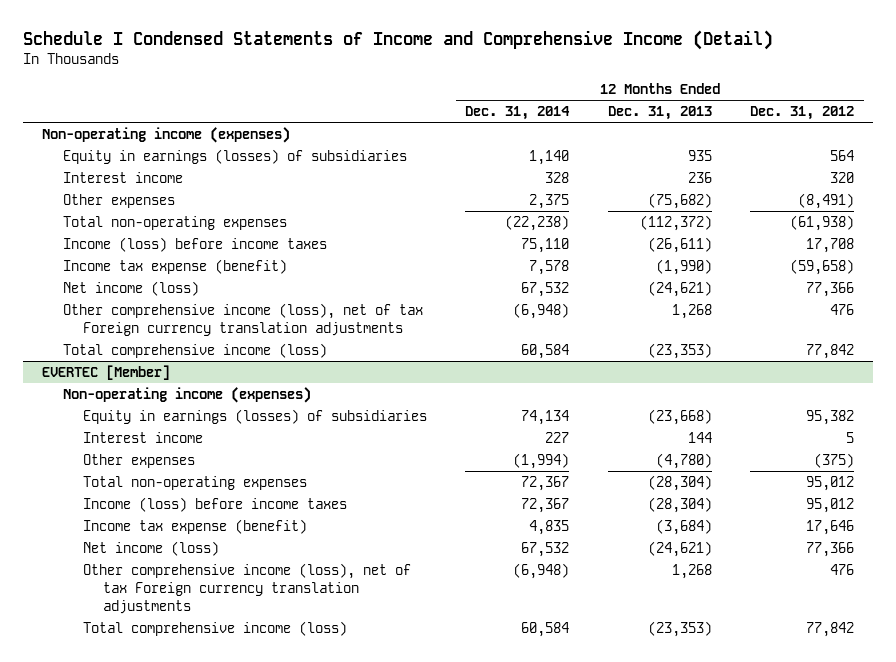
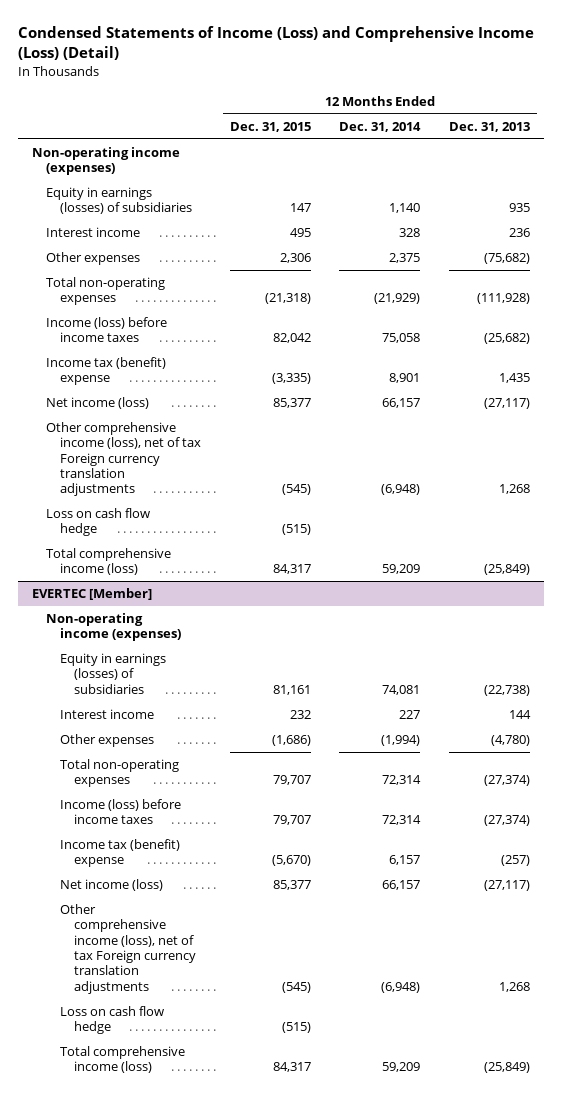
- Schedule I Condensed Statements of Income and Comprehensive Income (Detail)
+ Condensed Statements of Income (Loss) and Comprehensive Income (Loss) (Detail)
- | 12 Months Ended Dec. 31, 2014 | 12 Months Ended Dec. 31, 2013 | 12 Months Ended Dec. 31, 2012
+ | 12 Months Ended Dec. 31, 2015 | 12 Months Ended Dec. 31, 2014 | 12 Months Ended Dec. 31, 2013
- Total non-operating expenses | (22,238) | (112,372) | (61,938)
- Income (loss) before income taxes | 75,110 | (26,611) | 17,708
- Income tax expense (benefit) | 7,578 | (1,990) | (59,658)
- Net income (loss) | 67,532 | (24,621) | 77,366
+ Total non-operating expenses | (21,318) | (21,929) | (111,928)
+ Income (loss) before income taxes | 82,042 | 75,058 | (25,682)
+ Income tax (benefit) expense | (3,335) | 8,901 | 1,435
+ Net income (loss) | 85,377 | 66,157 | (27,117)
- Total comprehensive income (loss) | 60,584 | (23,353) | 77,842
+ Loss on cash flow hedge | (515) | |
+ Total comprehensive income (loss) | 84,317 | 59,209 | (25,849)
@ EVERTEC [Member]
- Equity in earnings (losses) of subsidiaries | 74,134 | (23,668) | 95,382
+ Equity in earnings (losses) of subsidiaries | 81,161 | 74,081 | (22,738)
- Total non-operating expenses | 72,367 | (28,304) | 95,012
- Income (loss) before income taxes | 72,367 | (28,304) | 95,012
- Income tax expense (benefit) | 4,835 | (3,684) | 17,646
- Net income (loss) | 67,532 | (24,621) | 77,366
+ Total non-operating expenses | 79,707 | 72,314 | (27,374)
+ Income (loss) before income taxes | 79,707 | 72,314 | (27,374)
+ Income tax (benefit) expense | (5,670) | 6,157 | (257)
+ Net income (loss) | 85,377 | 66,157 | (27,117)
- Total comprehensive income (loss) | 60,584 | (23,353) | 77,842
+ Loss on cash flow hedge | (515) | |
+ Total comprehensive income (loss) | 84,317 | 59,209 | (25,849)

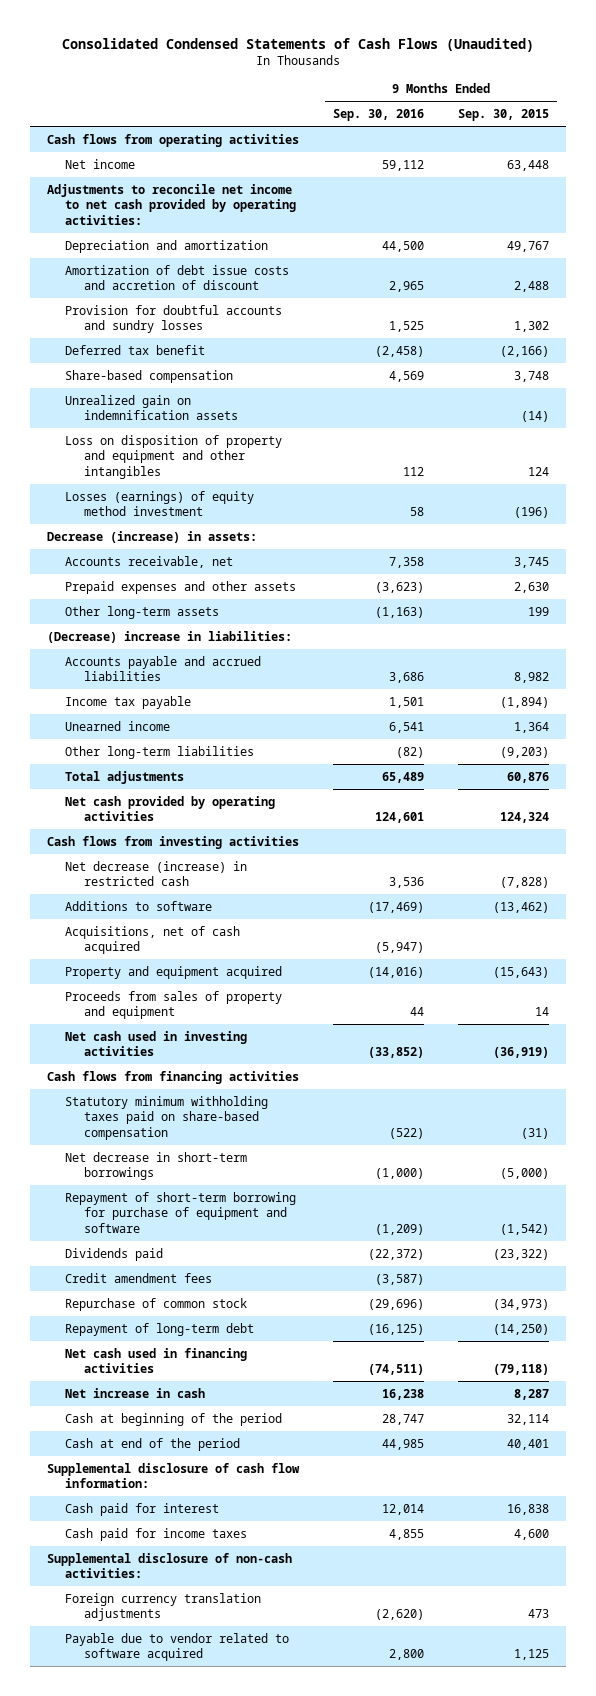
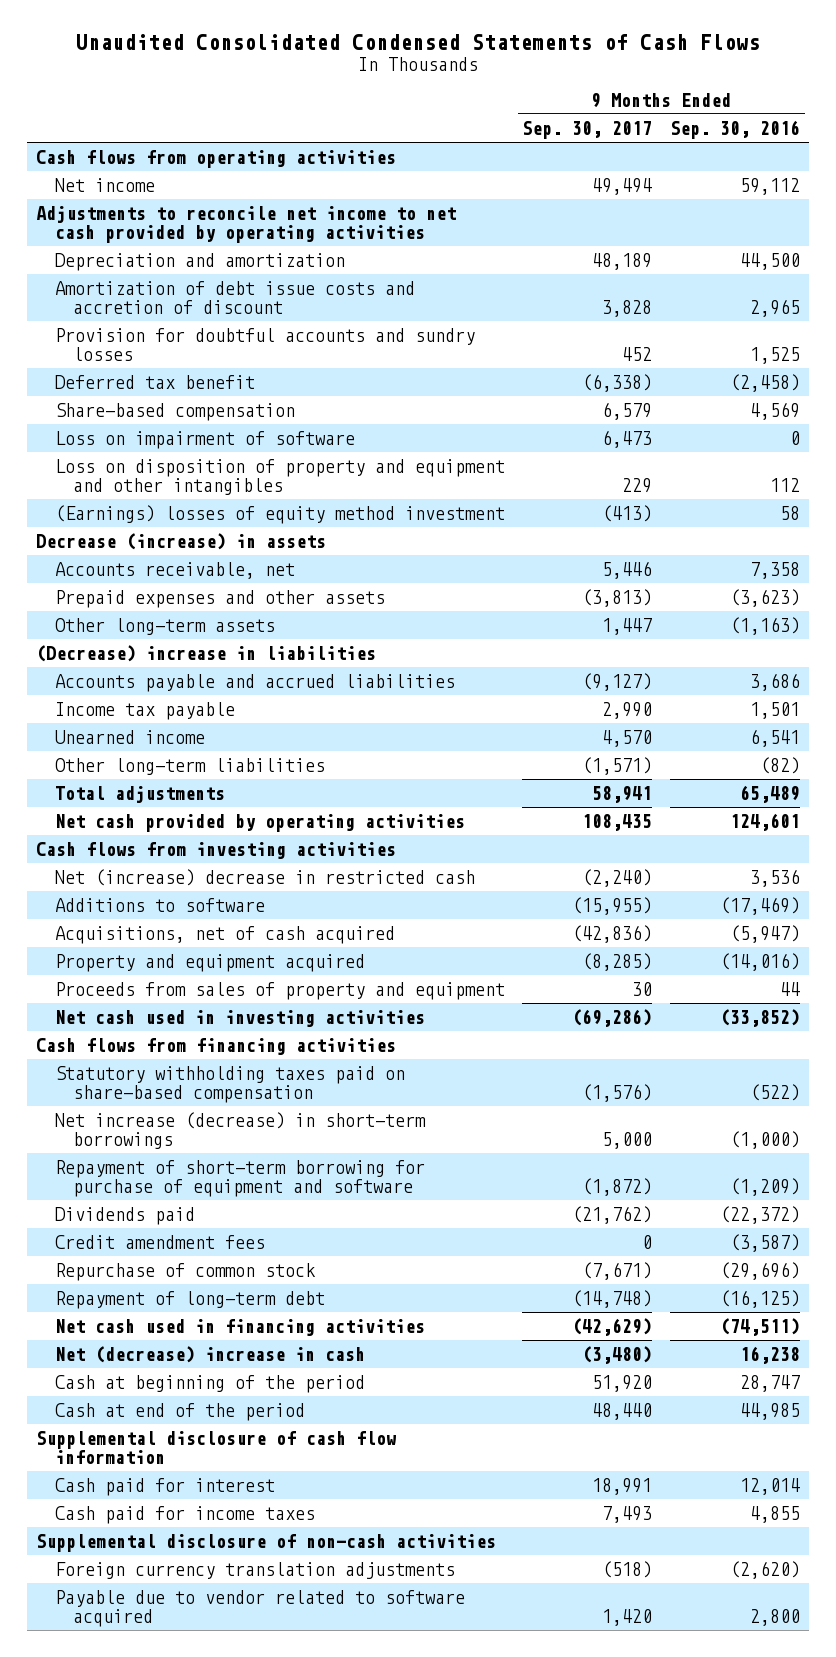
- Consolidated Condensed Statements of Cash Flows (Unaudited)
+ Unaudited Consolidated Condensed Statements of Cash Flows
- | 9 Months Ended Sep. 30, 2016 | 9 Months Ended Sep. 30, 2015
+ | 9 Months Ended Sep. 30, 2017 | 9 Months Ended Sep. 30, 2016
- Adjustments to reconcile net income to net cash provided by operating activities:
+ Adjustments to reconcile net income to net cash provided by operating activities
- Unrealized gain on indemnification assets | | (14)
+ Loss on impairment of software | 6,473 | 0
- Losses (earnings) of equity method investment | 58 | (196)
- Decrease (increase) in assets:
+ (Earnings) losses of equity method investment | (413) | 58
+ Decrease (increase) in assets
- (Decrease) increase in liabilities:
+ (Decrease) increase in liabilities
- Net decrease (increase) in restricted cash | 3,536 | (7,828)
+ Net (increase) decrease in restricted cash | (2,240) | 3,536
- Statutory minimum withholding taxes paid on share-based compensation | (522) | (31)
- Net decrease in short-term borrowings | (1,000) | (5,000)
+ Statutory withholding taxes paid on share-based compensation | (1,576) | (522)
+ Net increase (decrease) in short-term borrowings | 5,000 | (1,000)
- Net increase in cash | 16,238 | 8,287
+ Net (decrease) increase in cash | (3,480) | 16,238
- Supplemental disclosure of cash flow information:
+ Supplemental disclosure of cash flow information
- Supplemental disclosure of non-cash activities:
+ Supplemental disclosure of non-cash activities

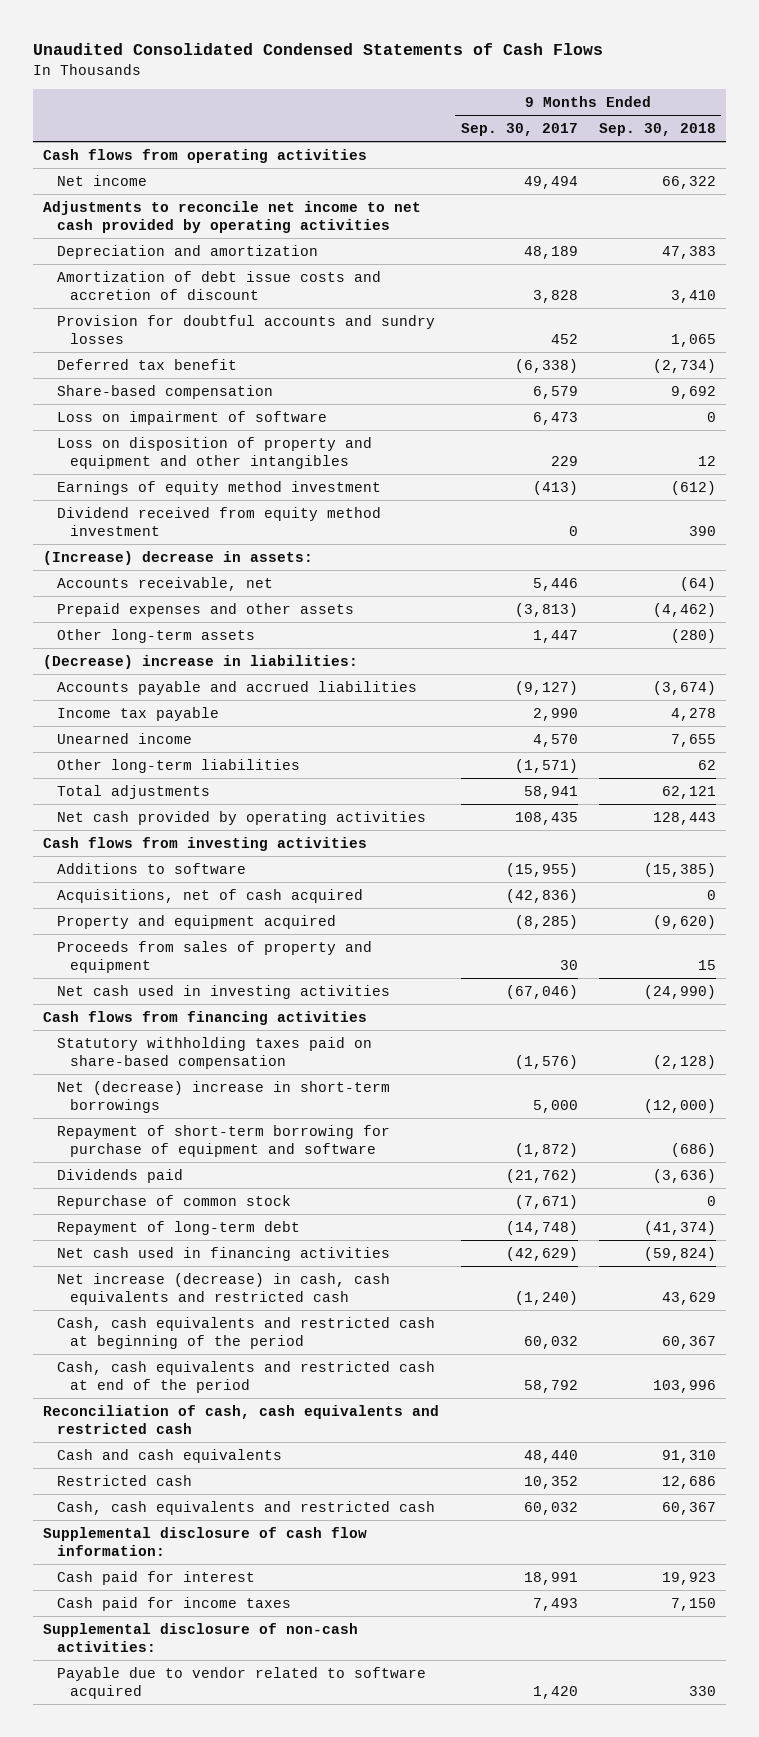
- | 9 Months Ended Sep. 30, 2017 | 9 Months Ended Sep. 30, 2016
+ | 9 Months Ended Sep. 30, 2017 | 9 Months Ended Sep. 30, 2018
- (Earnings) losses of equity method investment | (413) | 58
- Decrease (increase) in assets
+ Earnings of equity method investment | (413) | (612)
+ Dividend received from equity method investment | 0 | 390
+ (Increase) decrease in assets:
- (Decrease) increase in liabilities
+ (Decrease) increase in liabilities:
- Net (increase) decrease in restricted cash | (2,240) | 3,536
- Net cash used in investing activities | (69,286) | (33,852)
+ Net cash used in investing activities | (67,046) | (24,990)
- Net increase (decrease) in short-term borrowings | 5,000 | (1,000)
+ Net (decrease) increase in short-term borrowings | 5,000 | (12,000)
- Credit amendment fees | 0 | (3,587)
- Net (decrease) increase in cash | (3,480) | 16,238
- Cash at beginning of the period | 51,920 | 28,747
- Cash at end of the period | 48,440 | 44,985
- Supplemental disclosure of cash flow information
+ Net increase (decrease) in cash, cash equivalents and restricted cash | (1,240) | 43,629
+ Cash, cash equivalents and restricted cash at beginning of the period | 60,032 | 60,367
+ Cash, cash equivalents and restricted cash at end of the period | 58,792 | 103,996
+ Reconciliation of cash, cash equivalents and restricted cash
+ Cash and cash equivalents | 48,440 | 91,310
+ Restricted cash | 10,352 | 12,686
+ Cash, cash equivalents and restricted cash | 60,032 | 60,367
+ Supplemental disclosure of cash flow information:
- Supplemental disclosure of non-cash activities
- Foreign currency translation adjustments | (518) | (2,620)
+ Supplemental disclosure of non-cash activities:

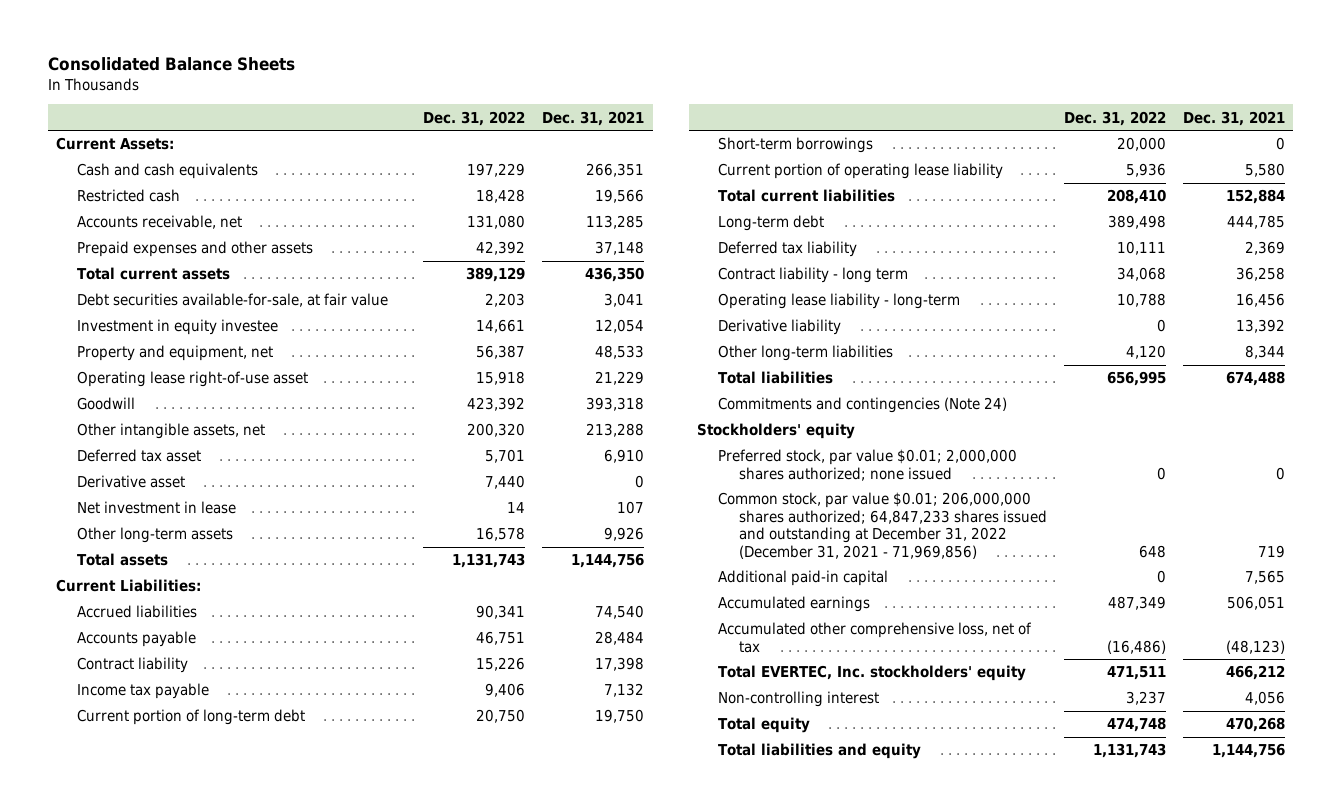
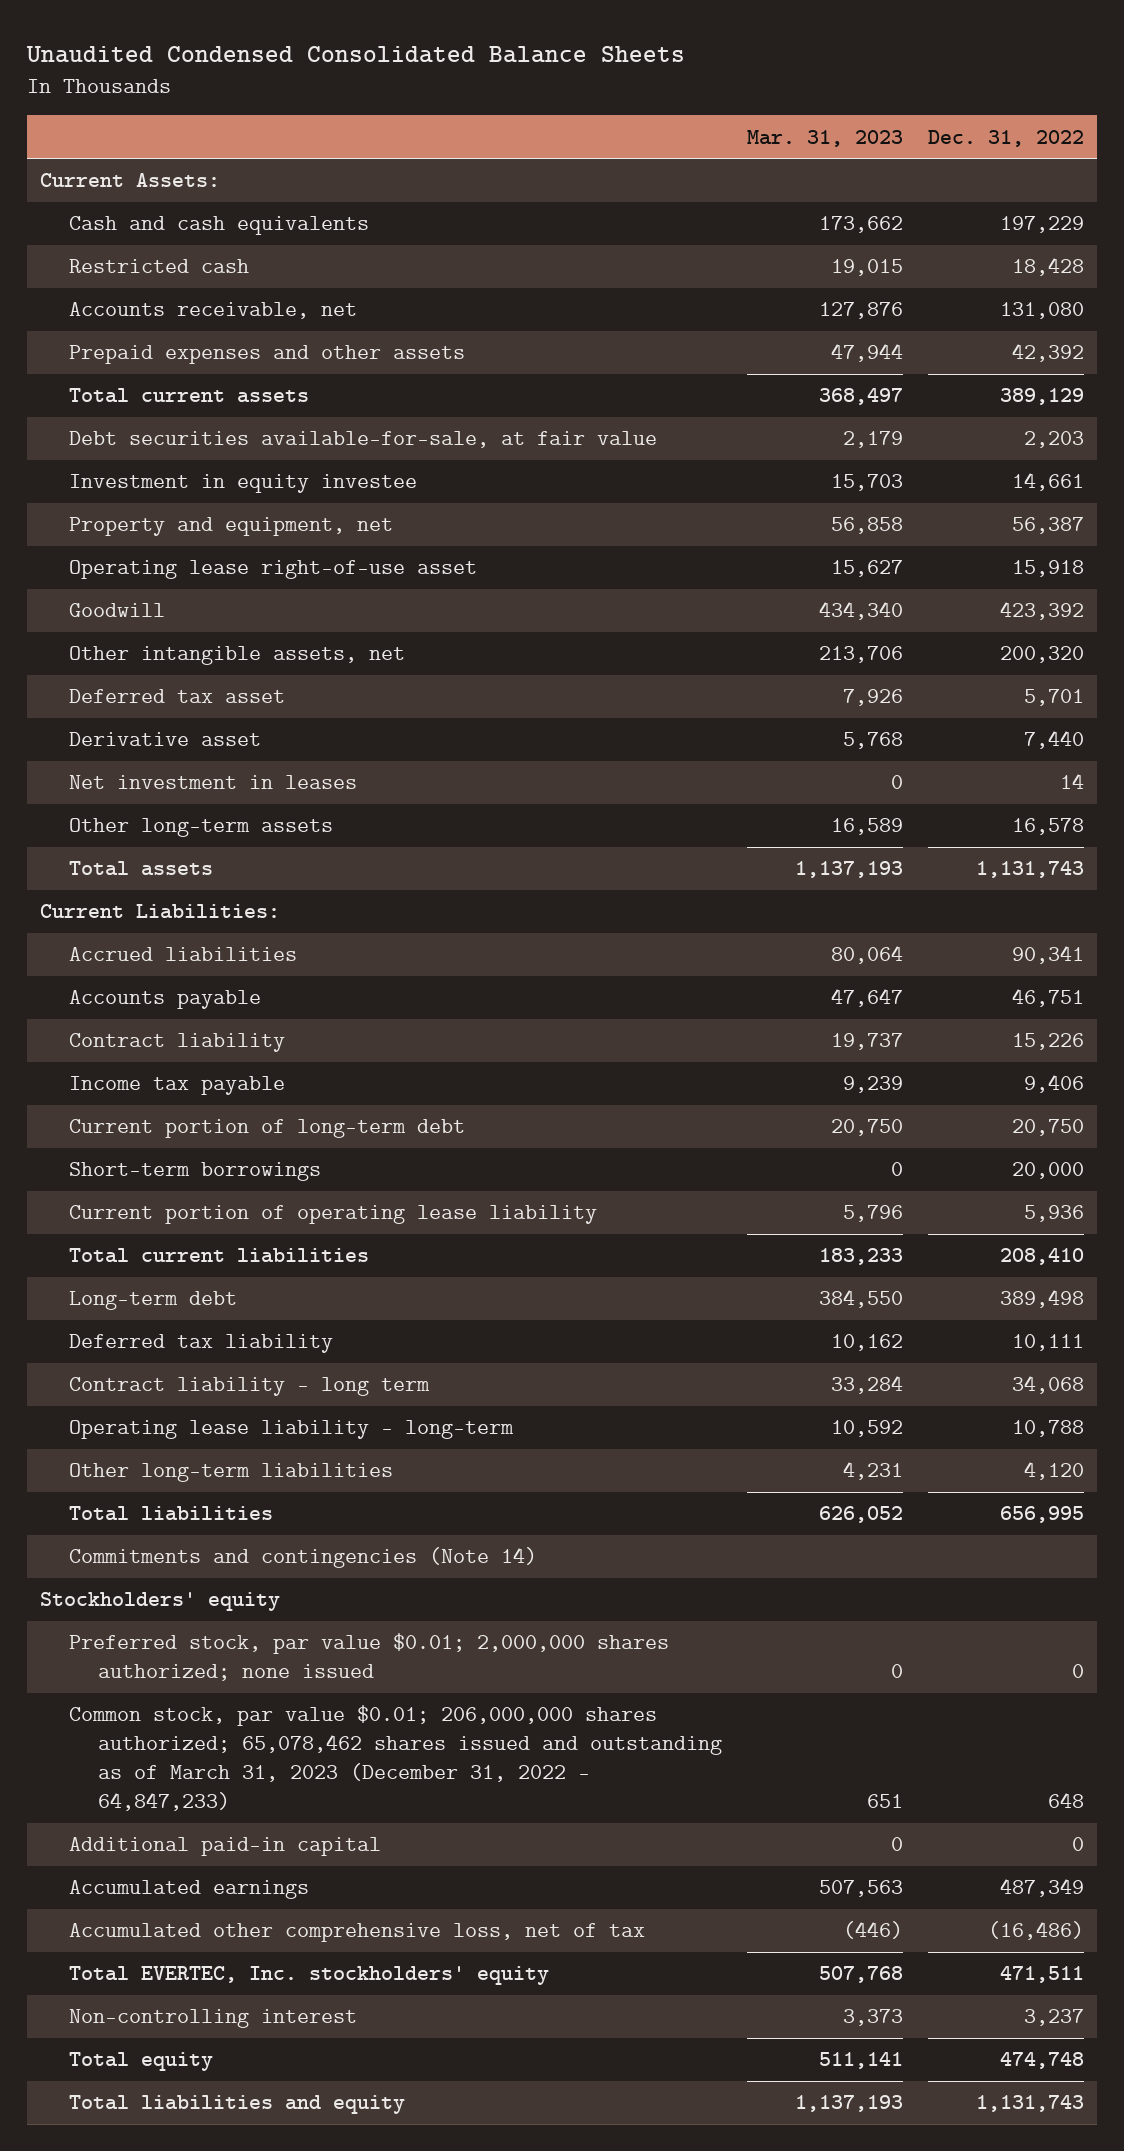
- Consolidated Balance Sheets
+ Unaudited Condensed Consolidated Balance Sheets
- | Dec. 31, 2022 | Dec. 31, 2021
+ | Mar. 31, 2023 | Dec. 31, 2022
- Net investment in lease | 14 | 107
+ Net investment in leases | 0 | 14
- Derivative liability | 0 | 13,392
- Commitments and contingencies (Note 24)
+ Commitments and contingencies (Note 14)
- Common stock, par value $0.01; 206,000,000 shares authorized; 64,847,233 shares issued and outstanding at December 31, 2022 (December 31, 2021 - 71,969,856) | 648 | 719
+ Common stock, par value $0.01; 206,000,000 shares authorized; 65,078,462 shares issued and outstanding as of March 31, 2023 (December 31, 2022 - 64,847,233) | 651 | 648

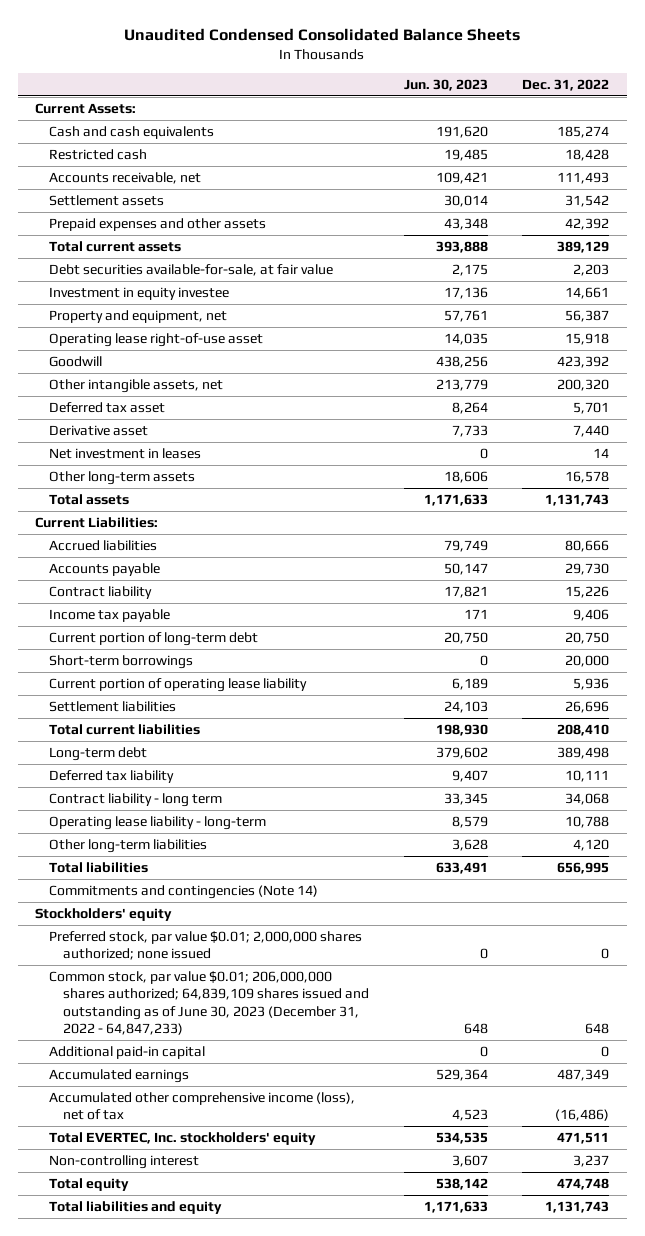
- | Mar. 31, 2023 | Dec. 31, 2022
+ | Jun. 30, 2023 | Dec. 31, 2022
- Cash and cash equivalents | 173,662 | 197,229
+ Cash and cash equivalents | 191,620 | 185,274
- Accounts receivable, net | 127,876 | 131,080
+ Accounts receivable, net | 109,421 | 111,493
+ Settlement assets | 30,014 | 31,542
- Accrued liabilities | 80,064 | 90,341
- Accounts payable | 47,647 | 46,751
+ Accrued liabilities | 79,749 | 80,666
+ Accounts payable | 50,147 | 29,730
+ Settlement liabilities | 24,103 | 26,696
- Common stock, par value $0.01; 206,000,000 shares authorized; 65,078,462 shares issued and outstanding as of March 31, 2023 (December 31, 2022 - 64,847,233) | 651 | 648
+ Common stock, par value $0.01; 206,000,000 shares authorized; 64,839,109 shares issued and outstanding as of June 30, 2023 (December 31, 2022 - 64,847,233) | 648 | 648
- Accumulated other comprehensive loss, net of tax | (446) | (16,486)
+ Accumulated other comprehensive income (loss), net of tax | 4,523 | (16,486)

